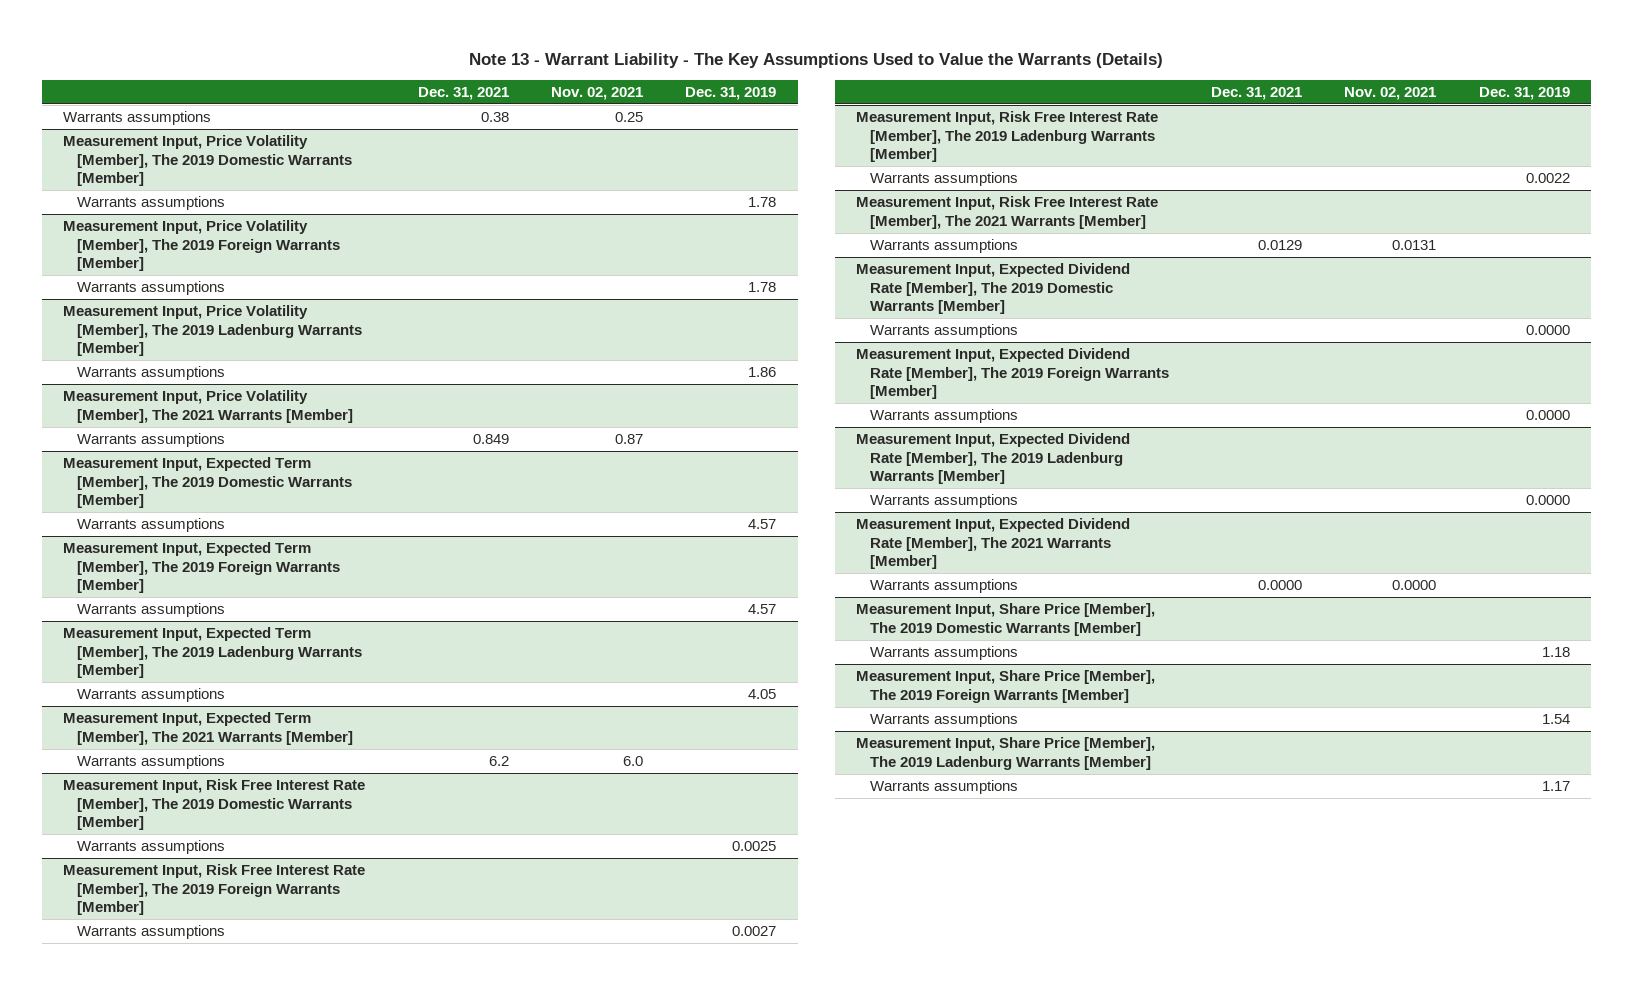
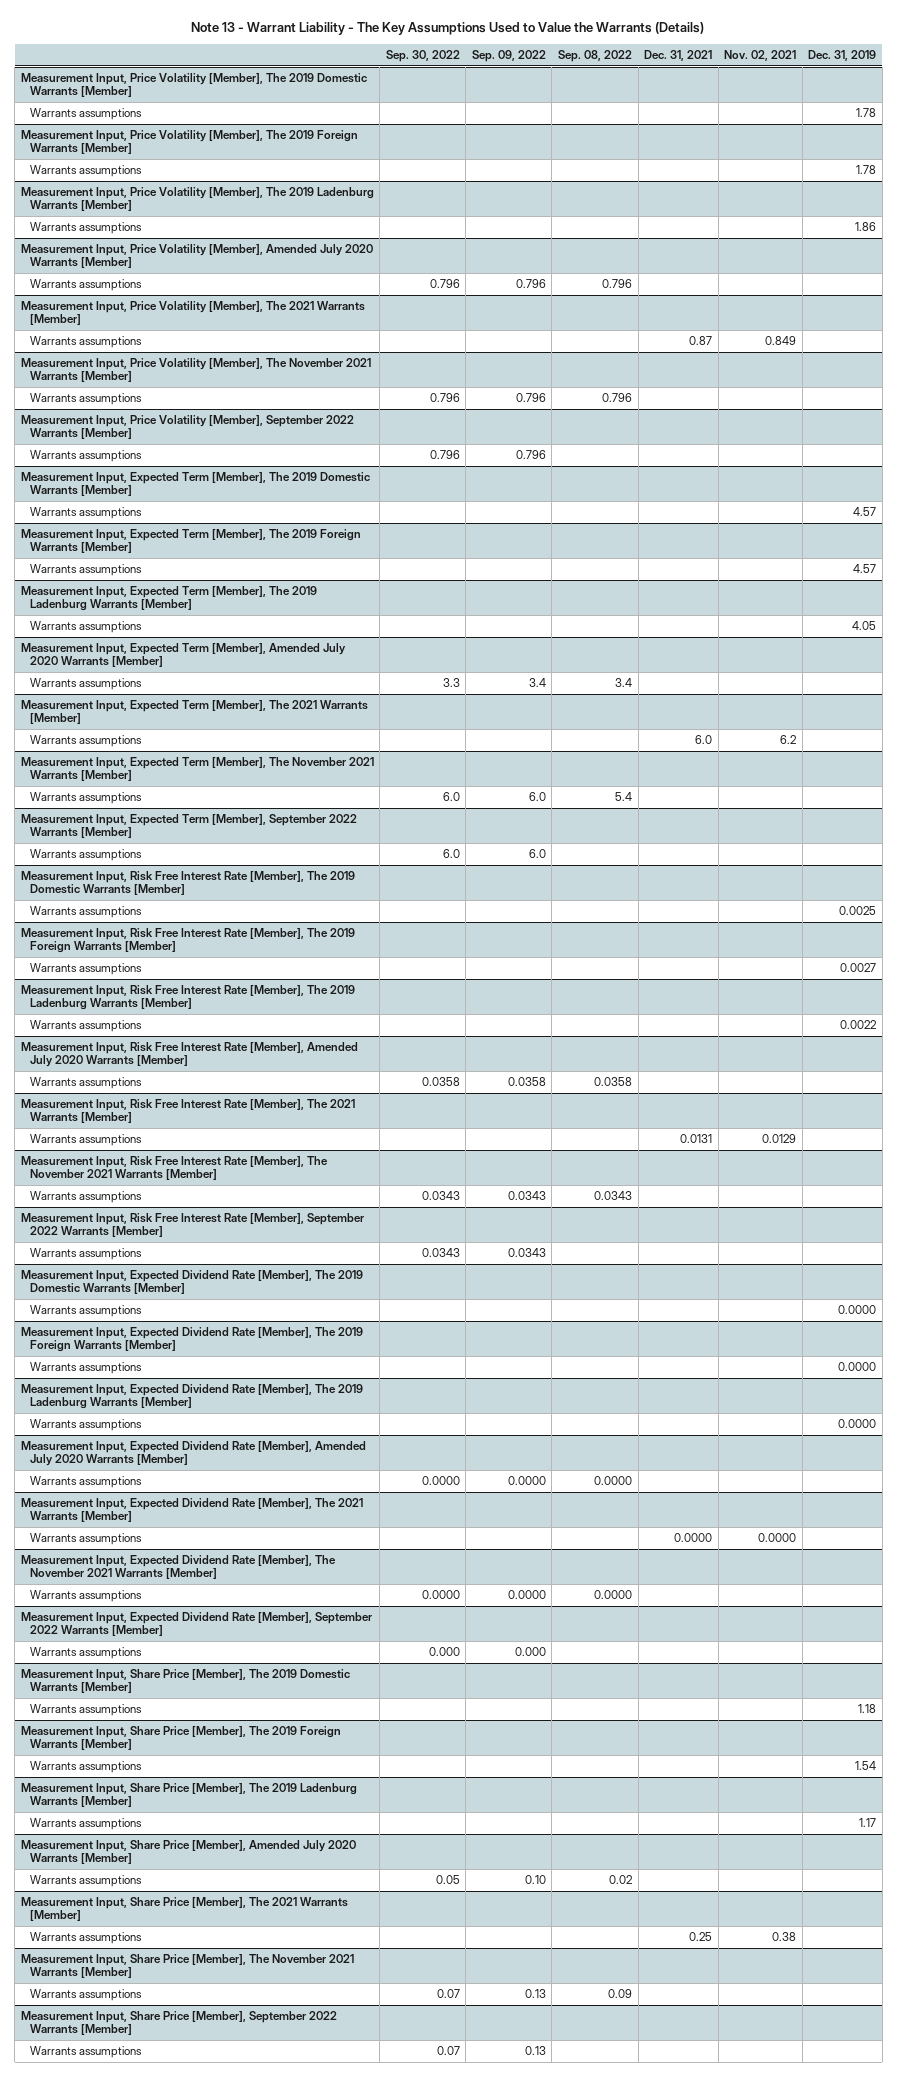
- | Dec. 31, 2021 | Nov. 02, 2021 | Dec. 31, 2019
+ | Sep. 30, 2022 | Sep. 09, 2022 | Sep. 08, 2022 | Dec. 31, 2021 | Nov. 02, 2021 | Dec. 31, 2019
- Warrants assumptions | 0.38 | 0.25 |
+ Measurement Input, Price Volatility [Member], Amended July 2020 Warrants [Member]
+ Warrants assumptions | 0.796 | 0.796 | 0.796 | | |
@ Measurement Input, Price Volatility [Member], The 2021 Warrants [Member]
- Warrants assumptions | 0.849 | 0.87 |
+ Warrants assumptions | | | | 0.87 | 0.849 |
+ Measurement Input, Price Volatility [Member], The November 2021 Warrants [Member]
+ Warrants assumptions | 0.796 | 0.796 | 0.796 | | |
+ Measurement Input, Price Volatility [Member], September 2022 Warrants [Member]
+ Warrants assumptions | 0.796 | 0.796 | | | |
+ Measurement Input, Expected Term [Member], Amended July 2020 Warrants [Member]
+ Warrants assumptions | 3.3 | 3.4 | 3.4 | | |
@ Measurement Input, Expected Term [Member], The 2021 Warrants [Member]
- Warrants assumptions | 6.2 | 6.0 |
+ Warrants assumptions | | | | 6.0 | 6.2 |
+ Measurement Input, Expected Term [Member], The November 2021 Warrants [Member]
+ Warrants assumptions | 6.0 | 6.0 | 5.4 | | |
+ Measurement Input, Expected Term [Member], September 2022 Warrants [Member]
+ Warrants assumptions | 6.0 | 6.0 | | | |
+ Measurement Input, Risk Free Interest Rate [Member], Amended July 2020 Warrants [Member]
+ Warrants assumptions | 0.0358 | 0.0358 | 0.0358 | | |
@ Measurement Input, Risk Free Interest Rate [Member], The 2021 Warrants [Member]
- Warrants assumptions | 0.0129 | 0.0131 |
+ Warrants assumptions | | | | 0.0131 | 0.0129 |
+ Measurement Input, Risk Free Interest Rate [Member], The November 2021 Warrants [Member]
+ Warrants assumptions | 0.0343 | 0.0343 | 0.0343 | | |
+ Measurement Input, Risk Free Interest Rate [Member], September 2022 Warrants [Member]
+ Warrants assumptions | 0.0343 | 0.0343 | | | |
+ Measurement Input, Expected Dividend Rate [Member], Amended July 2020 Warrants [Member]
+ Warrants assumptions | 0.0000 | 0.0000 | 0.0000 | | |
+ Measurement Input, Expected Dividend Rate [Member], The November 2021 Warrants [Member]
+ Warrants assumptions | 0.0000 | 0.0000 | 0.0000 | | |
+ Measurement Input, Expected Dividend Rate [Member], September 2022 Warrants [Member]
+ Warrants assumptions | 0.000 | 0.000 | | | |
+ Measurement Input, Share Price [Member], Amended July 2020 Warrants [Member]
+ Warrants assumptions | 0.05 | 0.10 | 0.02 | | |
+ Measurement Input, Share Price [Member], The 2021 Warrants [Member]
+ Warrants assumptions | | | | 0.25 | 0.38 |
+ Measurement Input, Share Price [Member], The November 2021 Warrants [Member]
+ Warrants assumptions | 0.07 | 0.13 | 0.09 | | |
+ Measurement Input, Share Price [Member], September 2022 Warrants [Member]
+ Warrants assumptions | 0.07 | 0.13 | | | |

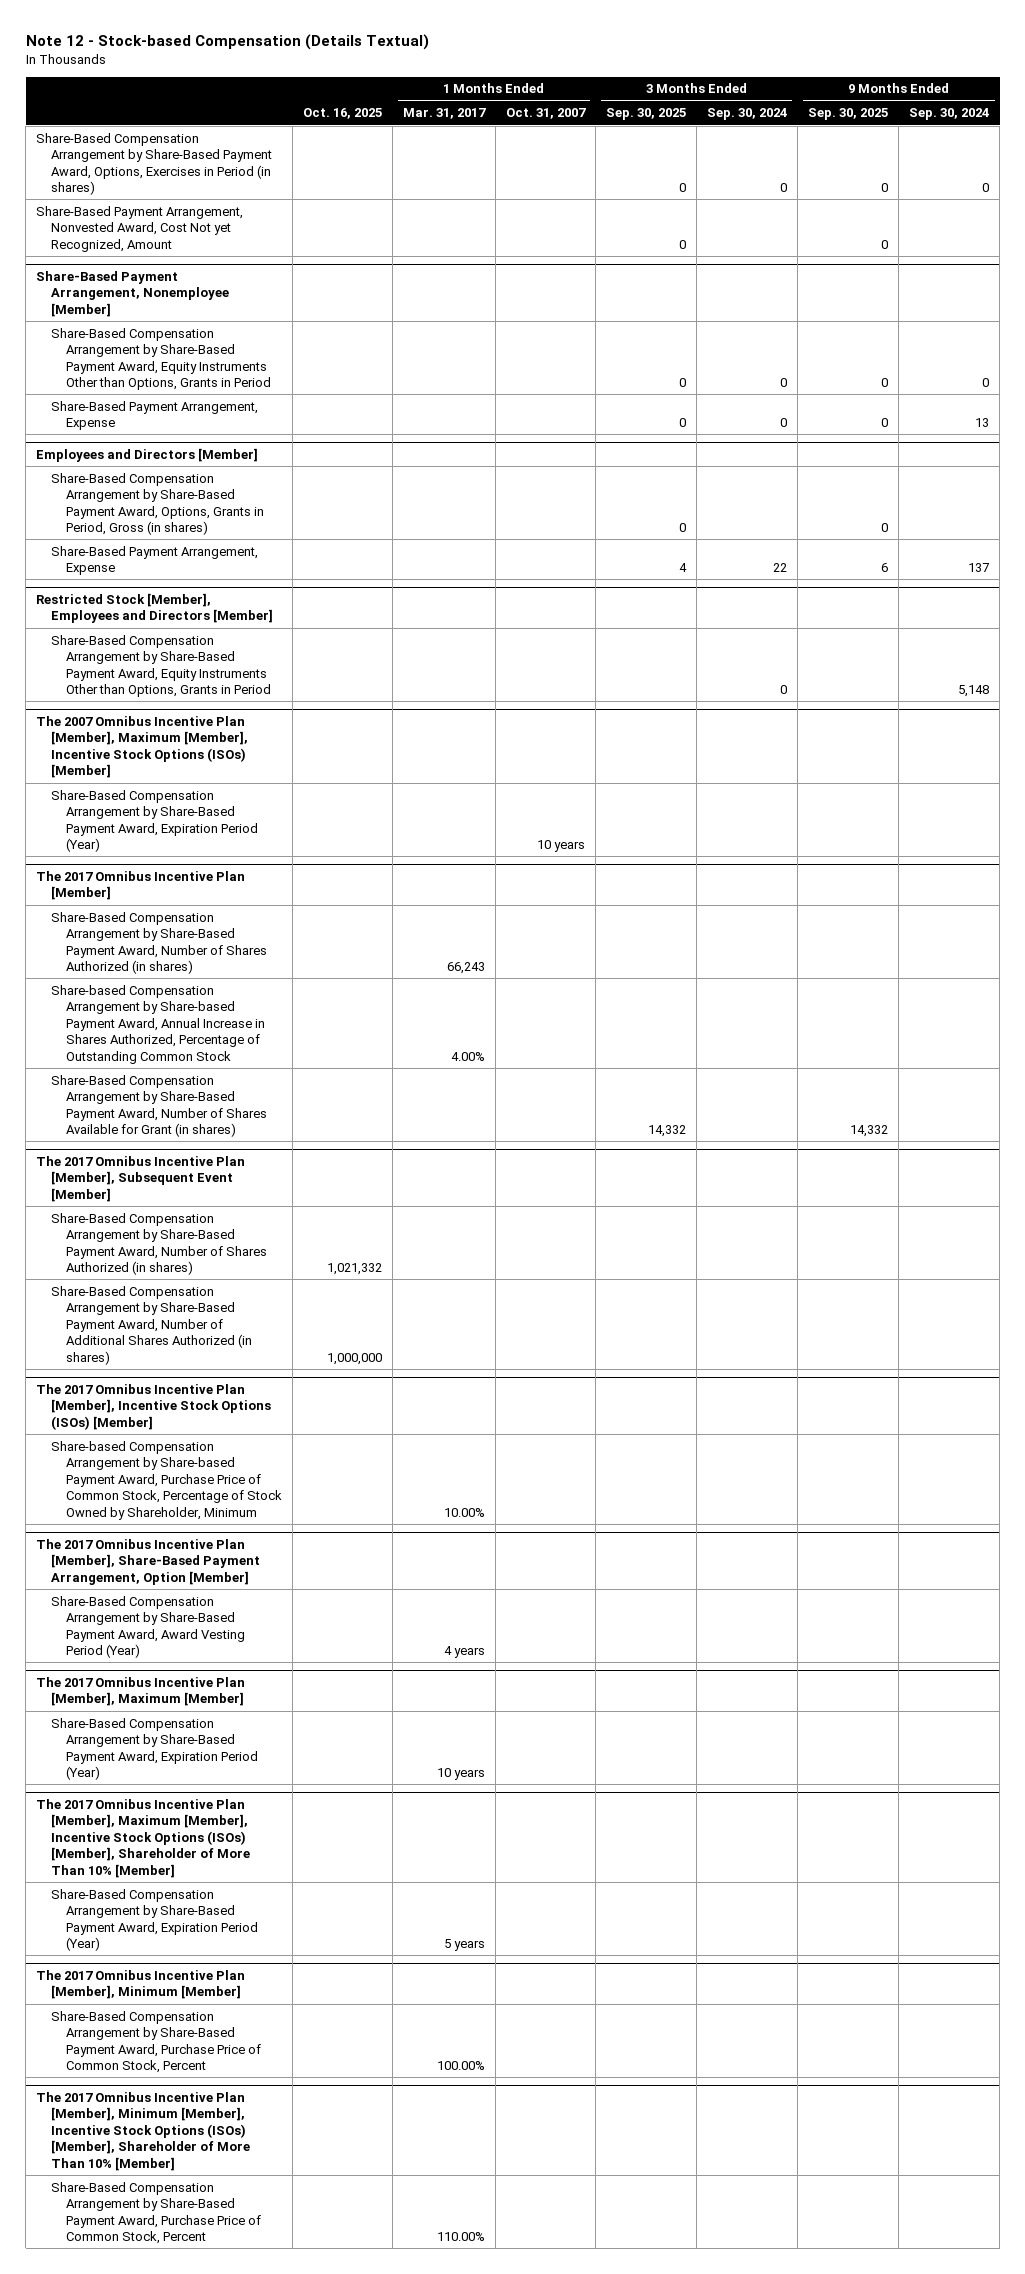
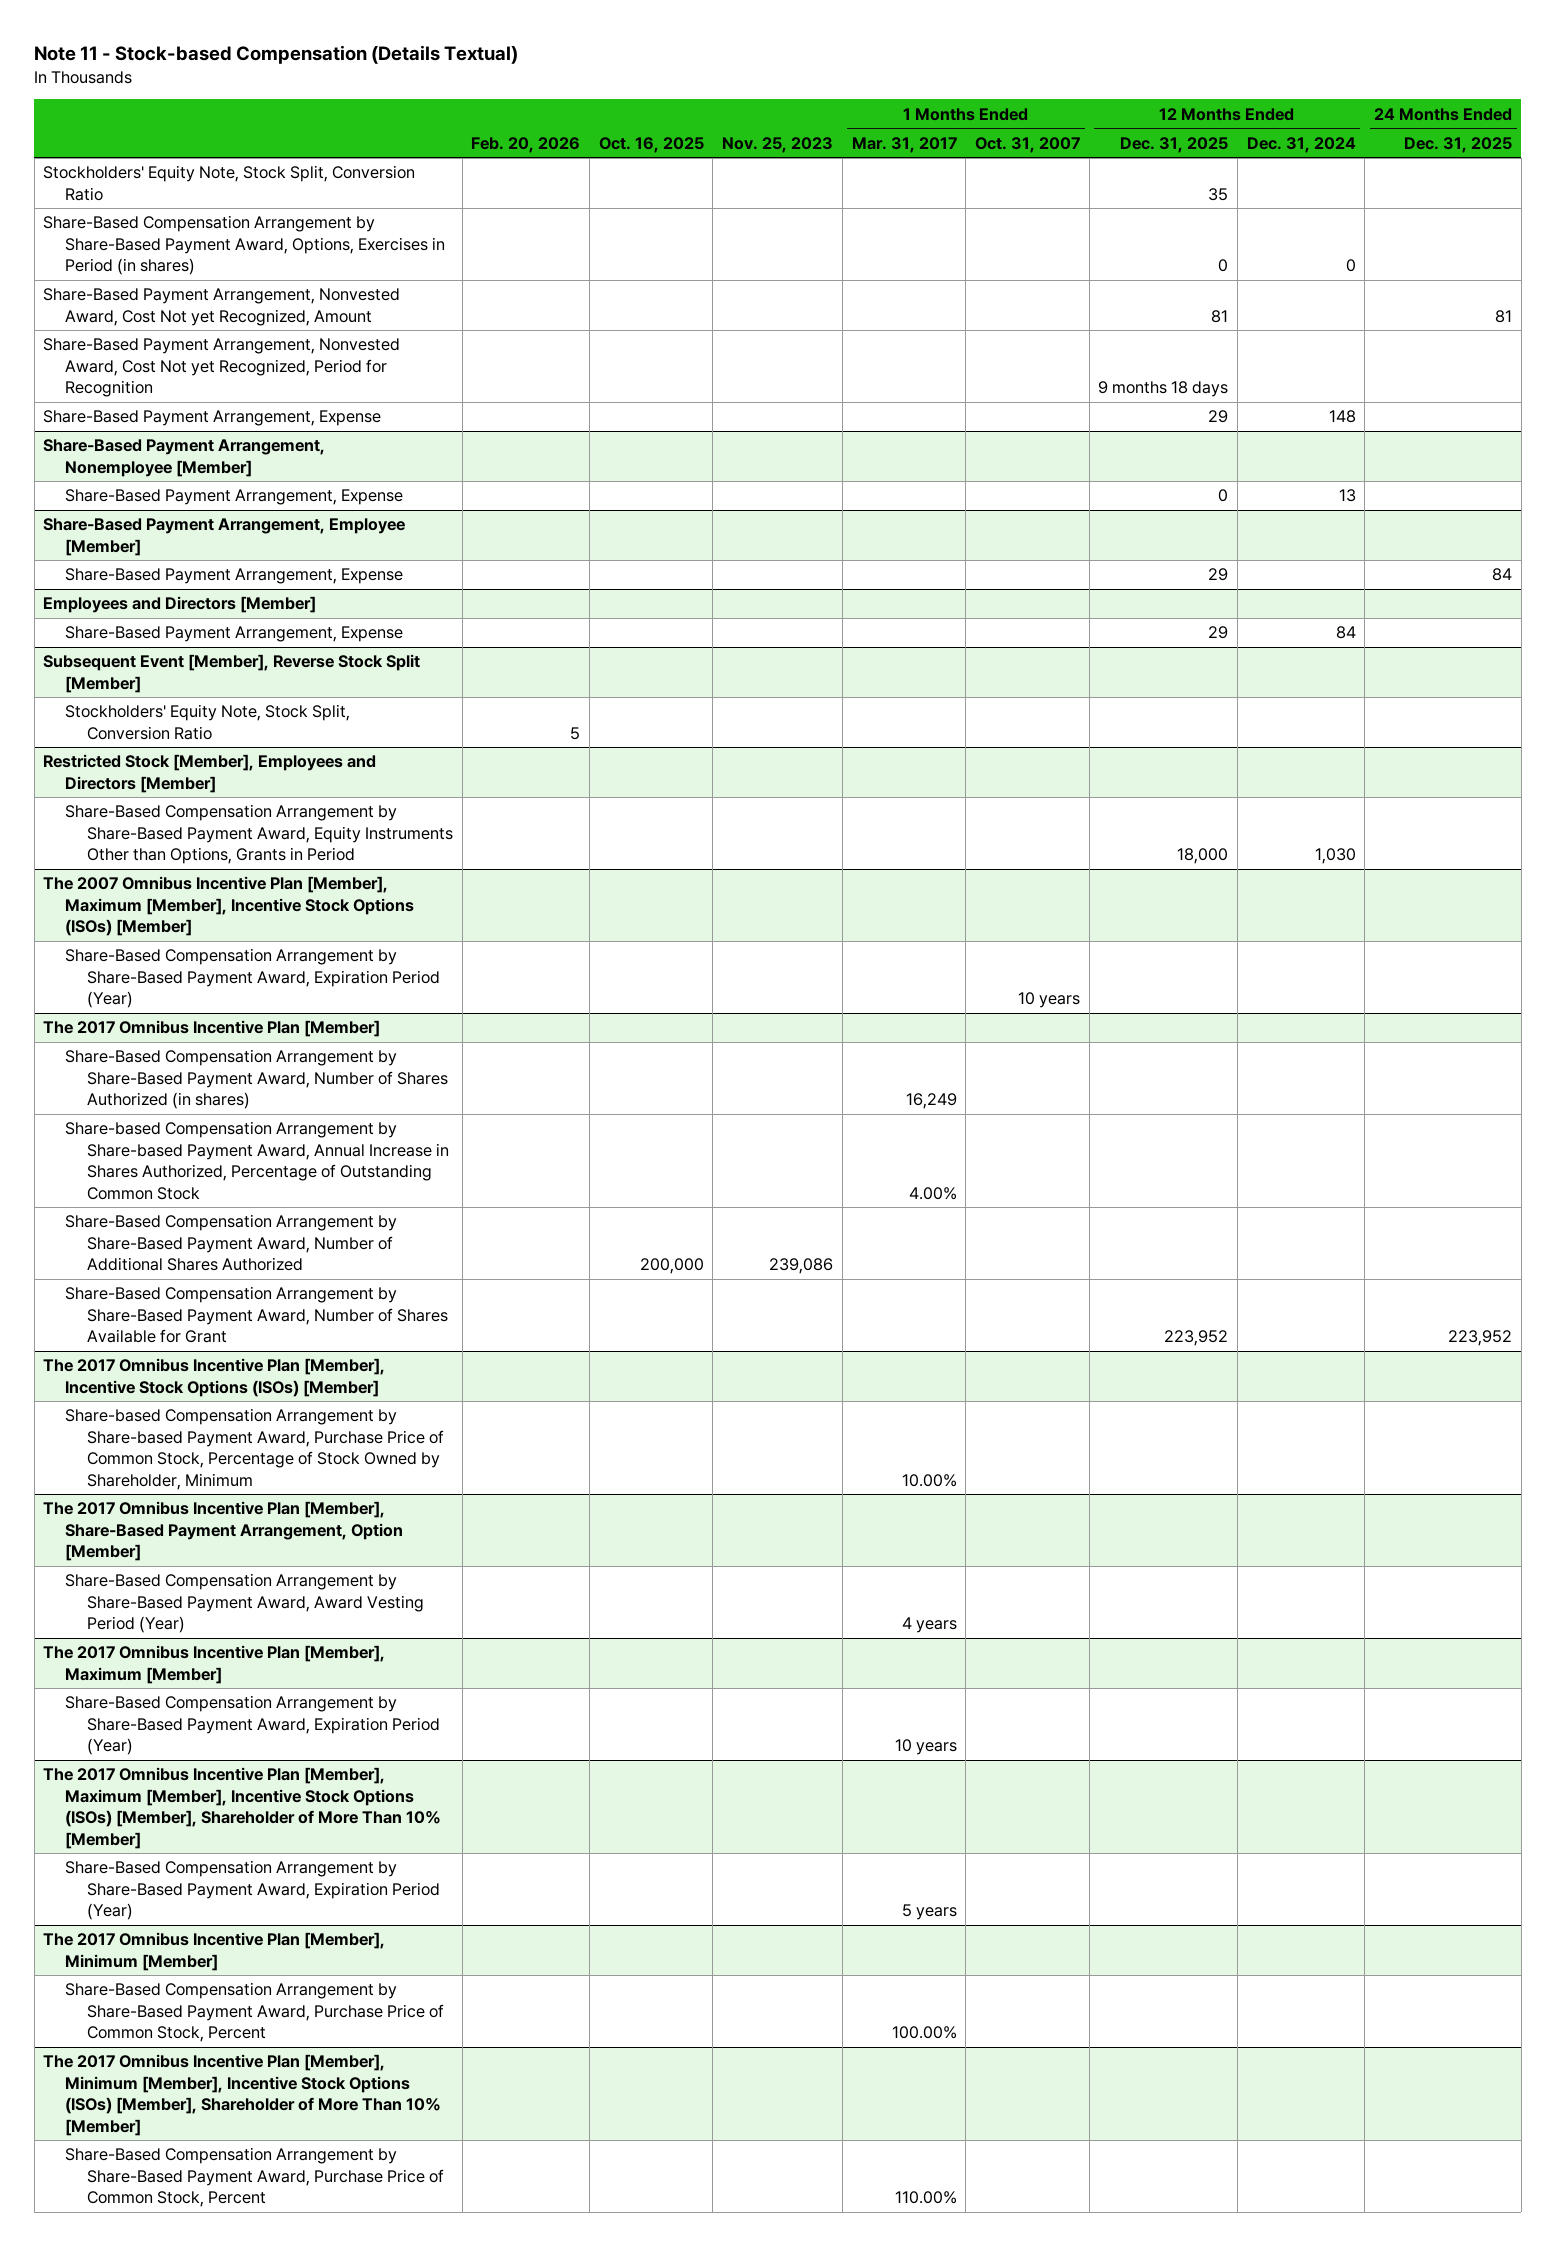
- Note 12 - Stock-based Compensation (Details Textual)
+ Note 11 - Stock-based Compensation (Details Textual)
- | Oct. 16, 2025 | 1 Months Ended Mar. 31, 2017 | 1 Months Ended Oct. 31, 2007 | 3 Months Ended Sep. 30, 2025 | 3 Months Ended Sep. 30, 2024 | 9 Months Ended Sep. 30, 2025 | 9 Months Ended Sep. 30, 2024
+ | Feb. 20, 2026 | Oct. 16, 2025 | Nov. 25, 2023 | 1 Months Ended Mar. 31, 2017 | 1 Months Ended Oct. 31, 2007 | 12 Months Ended Dec. 31, 2025 | 12 Months Ended Dec. 31, 2024 | 24 Months Ended Dec. 31, 2025
+ Stockholders' Equity Note, Stock Split, Conversion Ratio | | | | | | 35 | |
+ Share-Based Payment Arrangement, Nonvested Award, Cost Not yet Recognized, Period for Recognition | | | | | | 9 months 18 days | |
+ Share-Based Payment Arrangement, Expense | | | | | | 29 | 148 |
@ Share-Based Payment Arrangement, Nonemployee [Member]
- Share-Based Compensation Arrangement by Share-Based Payment Award, Equity Instruments Other than Options, Grants in Period | | | | 0 | 0 | 0 | 0
+ Share-Based Payment Arrangement, Employee [Member]
+ Share-Based Payment Arrangement, Expense | | | | | | 29 | | 84
@ Employees and Directors [Member]
- Share-Based Compensation Arrangement by Share-Based Payment Award, Options, Grants in Period, Gross (in shares) | | | | 0 | | 0 |
+ Subsequent Event [Member], Reverse Stock Split [Member]
+ Stockholders' Equity Note, Stock Split, Conversion Ratio | 5 | | | | | | |
@ The 2017 Omnibus Incentive Plan [Member]
- Share-Based Compensation Arrangement by Share-Based Payment Award, Number of Shares Authorized (in shares) | | 66,243 | | | | |
+ Share-Based Compensation Arrangement by Share-Based Payment Award, Number of Shares Authorized (in shares) | | | | 16,249 | | | |
- Share-Based Compensation Arrangement by Share-Based Payment Award, Number of Shares Available for Grant (in shares) | | | | 14,332 | | 14,332 |
- The 2017 Omnibus Incentive Plan [Member], Subsequent Event [Member]
- Share-Based Compensation Arrangement by Share-Based Payment Award, Number of Shares Authorized (in shares) | 1,021,332 | | | | | |
- Share-Based Compensation Arrangement by Share-Based Payment Award, Number of Additional Shares Authorized (in shares) | 1,000,000 | | | | | |
@ The 2017 Omnibus Incentive Plan [Member]
+ Share-Based Compensation Arrangement by Share-Based Payment Award, Number of Additional Shares Authorized | | 200,000 | 239,086 | | | | |
+ Share-Based Compensation Arrangement by Share-Based Payment Award, Number of Shares Available for Grant | | | | | | 223,952 | | 223,952

